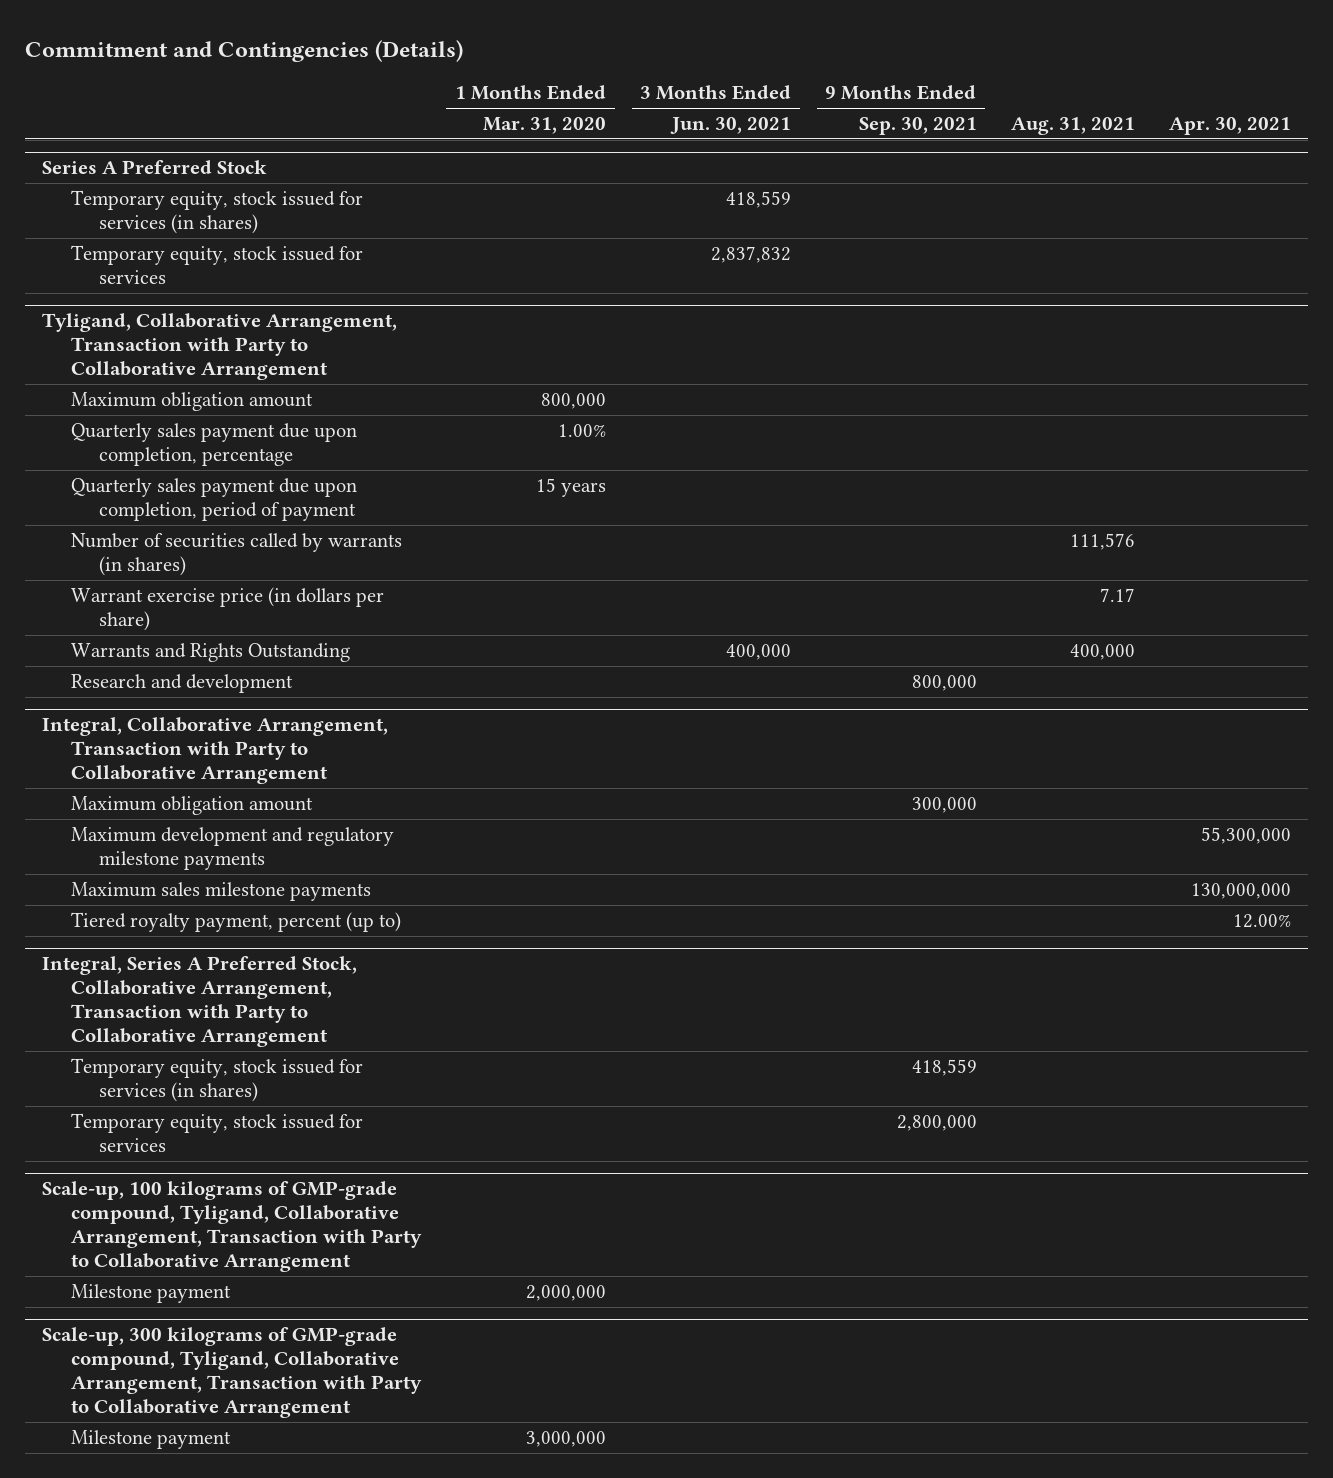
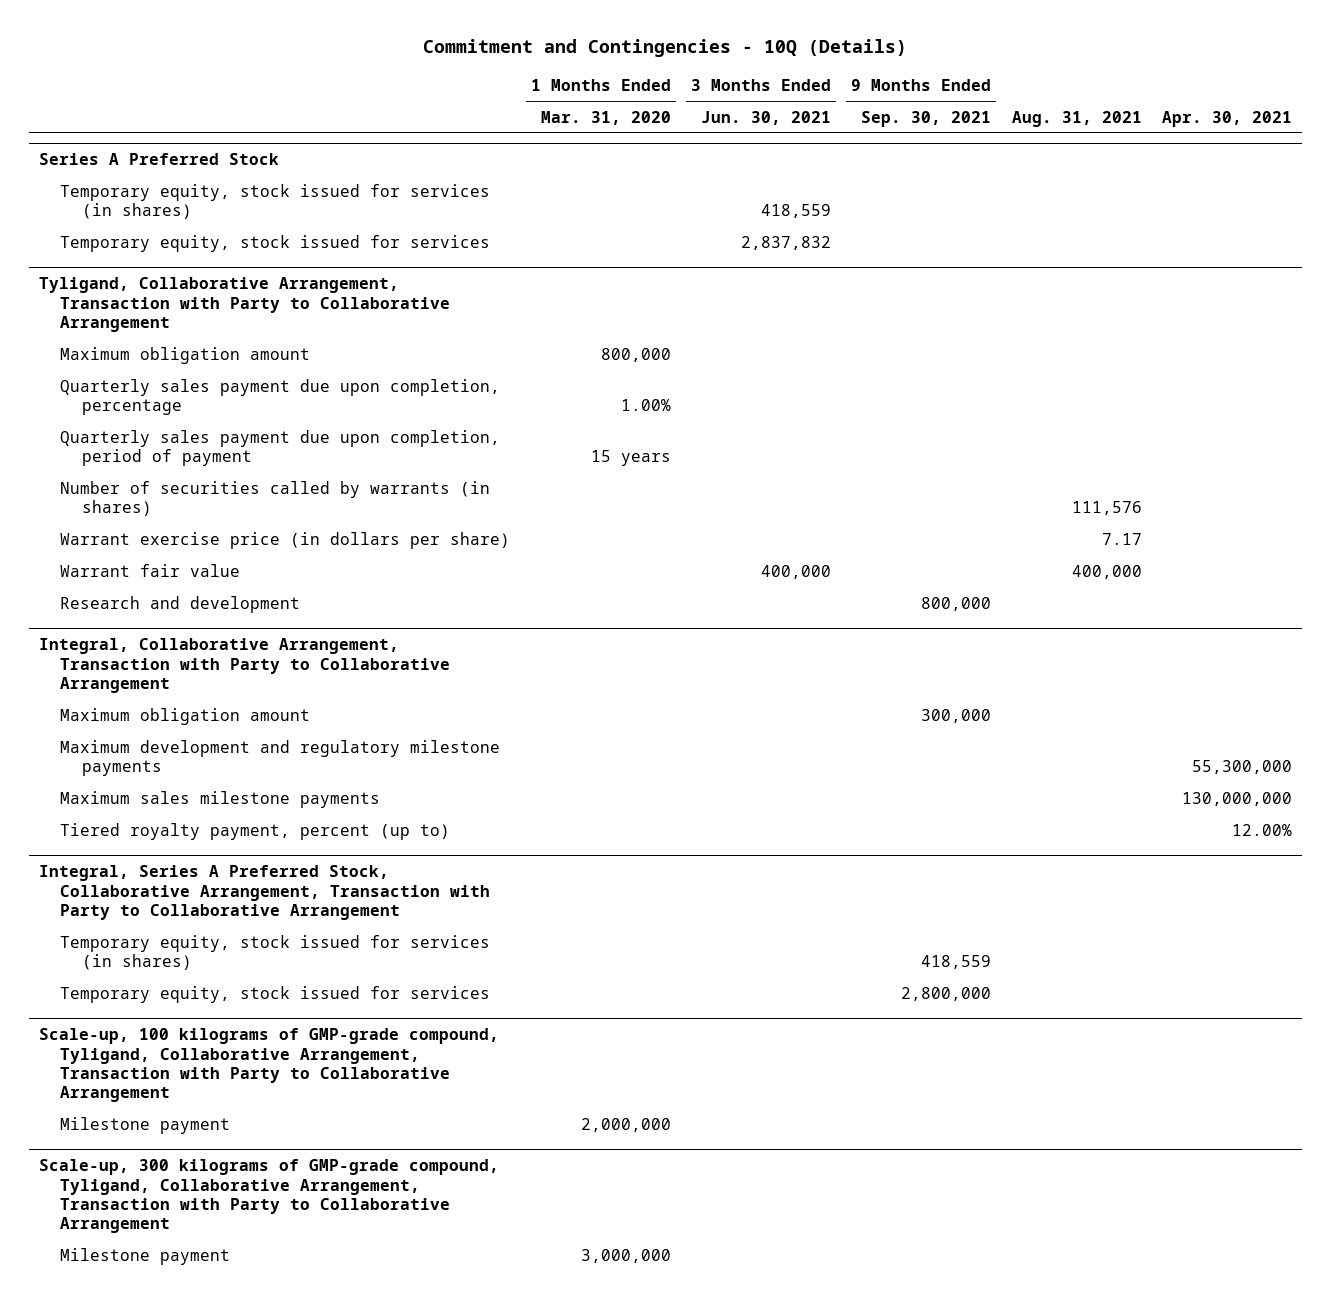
- Commitment and Contingencies (Details)
+ Commitment and Contingencies - 10Q (Details)
@ Tyligand, Collaborative Arrangement, Transaction with Party to Collaborative Arrangement
- Warrants and Rights Outstanding | | 400,000 | | 400,000 |
+ Warrant fair value | | 400,000 | | 400,000 |

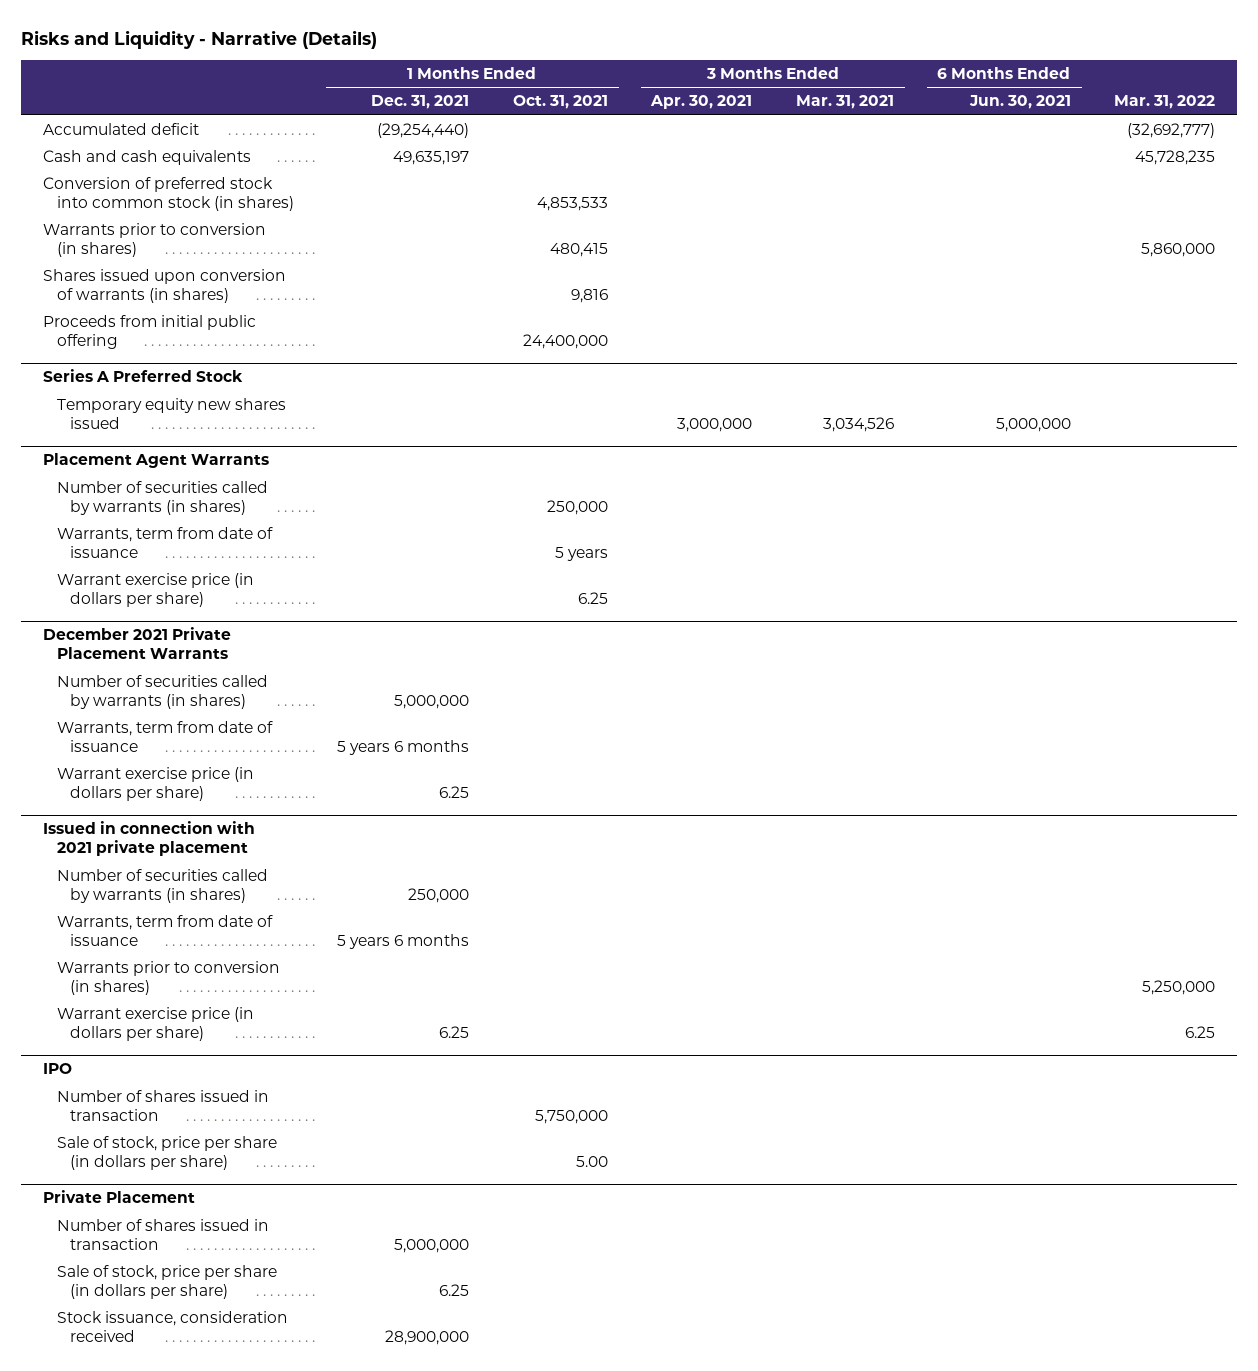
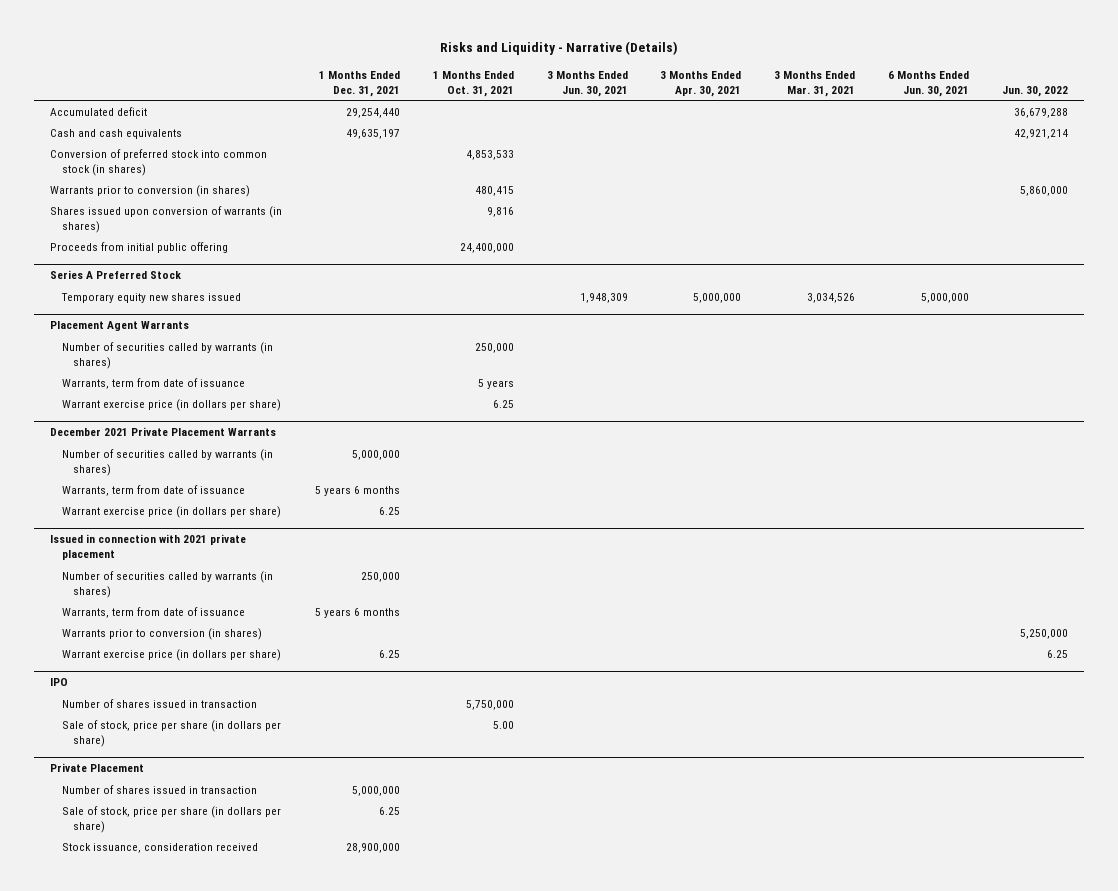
- | 1 Months Ended Dec. 31, 2021 | 1 Months Ended Oct. 31, 2021 | 3 Months Ended Apr. 30, 2021 | 3 Months Ended Mar. 31, 2021 | 6 Months Ended Jun. 30, 2021 | Mar. 31, 2022
+ | 1 Months Ended Dec. 31, 2021 | 1 Months Ended Oct. 31, 2021 | 3 Months Ended Jun. 30, 2021 | 3 Months Ended Apr. 30, 2021 | 3 Months Ended Mar. 31, 2021 | 6 Months Ended Jun. 30, 2021 | Jun. 30, 2022
- Accumulated deficit | (29,254,440) | | | | | (32,692,777)
+ Accumulated deficit | 29,254,440 | | | | | | 36,679,288
@ Series A Preferred Stock
- Temporary equity new shares issued | | | 3,000,000 | 3,034,526 | 5,000,000 |
+ Temporary equity new shares issued | | | 1,948,309 | 5,000,000 | 3,034,526 | 5,000,000 |

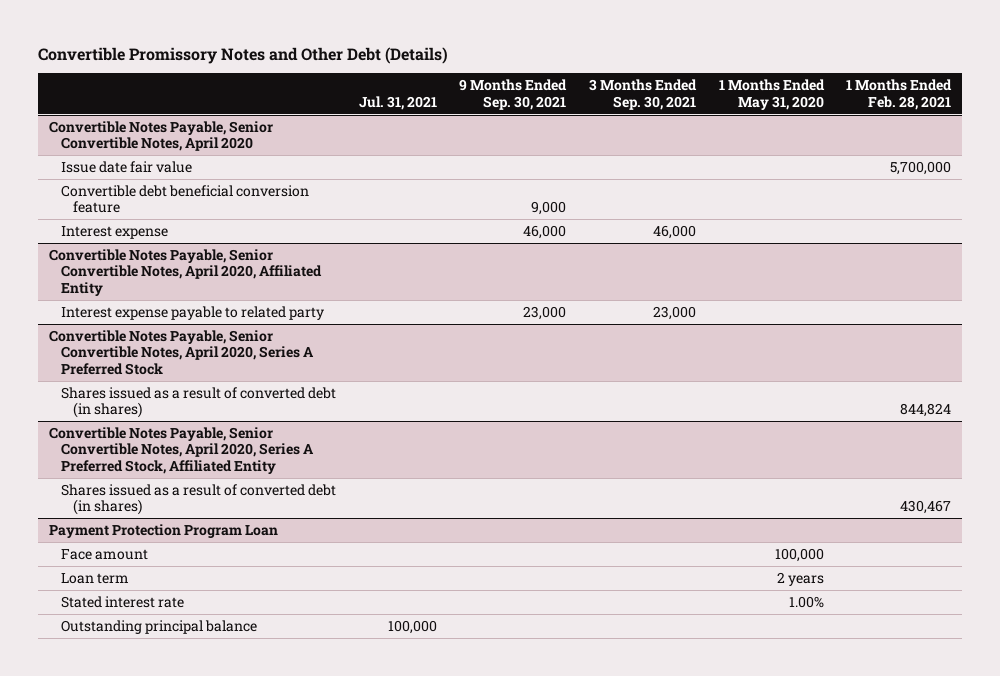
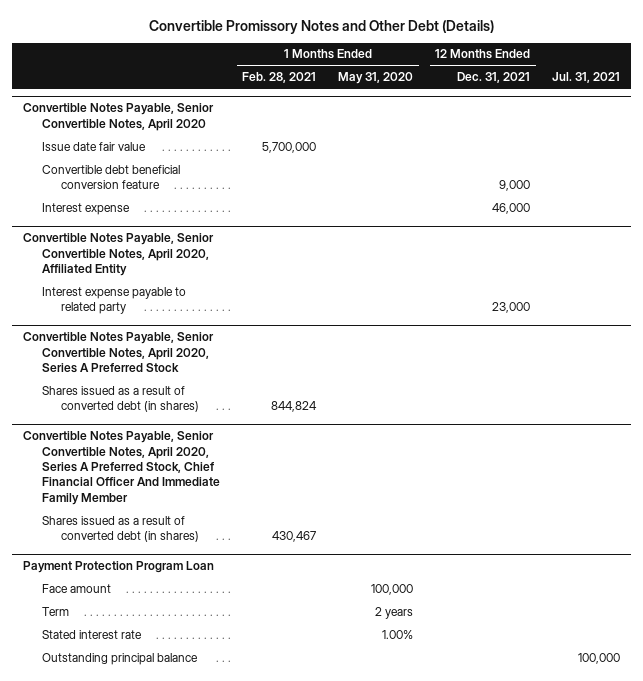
- | Jul. 31, 2021 | 9 Months Ended Sep. 30, 2021 | 3 Months Ended Sep. 30, 2021 | 1 Months Ended May 31, 2020 | 1 Months Ended Feb. 28, 2021
+ | 1 Months Ended Feb. 28, 2021 | 1 Months Ended May 31, 2020 | 12 Months Ended Dec. 31, 2021 | Jul. 31, 2021
- Convertible Notes Payable, Senior Convertible Notes, April 2020, Series A Preferred Stock, Affiliated Entity
+ Convertible Notes Payable, Senior Convertible Notes, April 2020, Series A Preferred Stock, Chief Financial Officer And Immediate Family Member
@ Payment Protection Program Loan
- Loan term | | | | 2 years |
+ Term | | 2 years | |

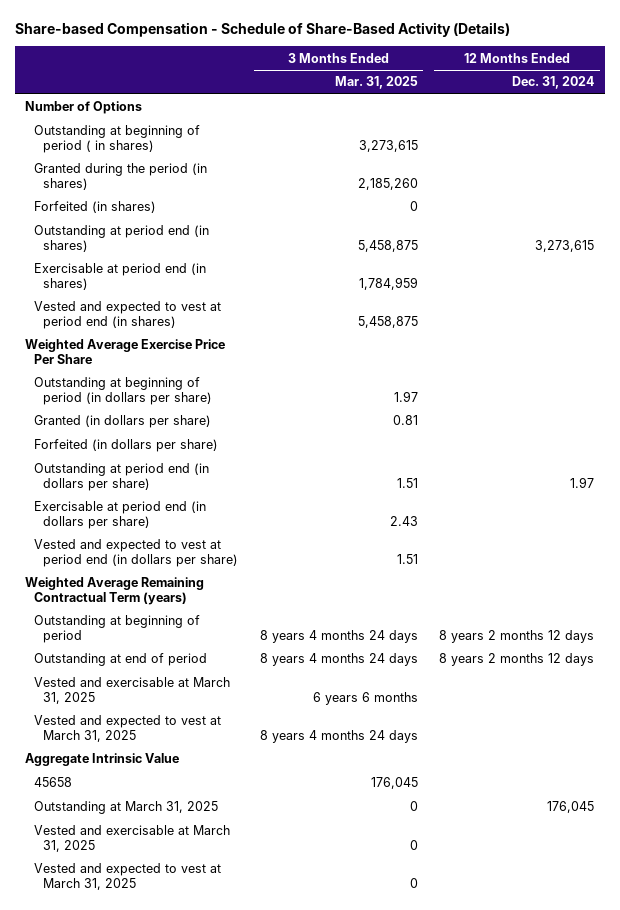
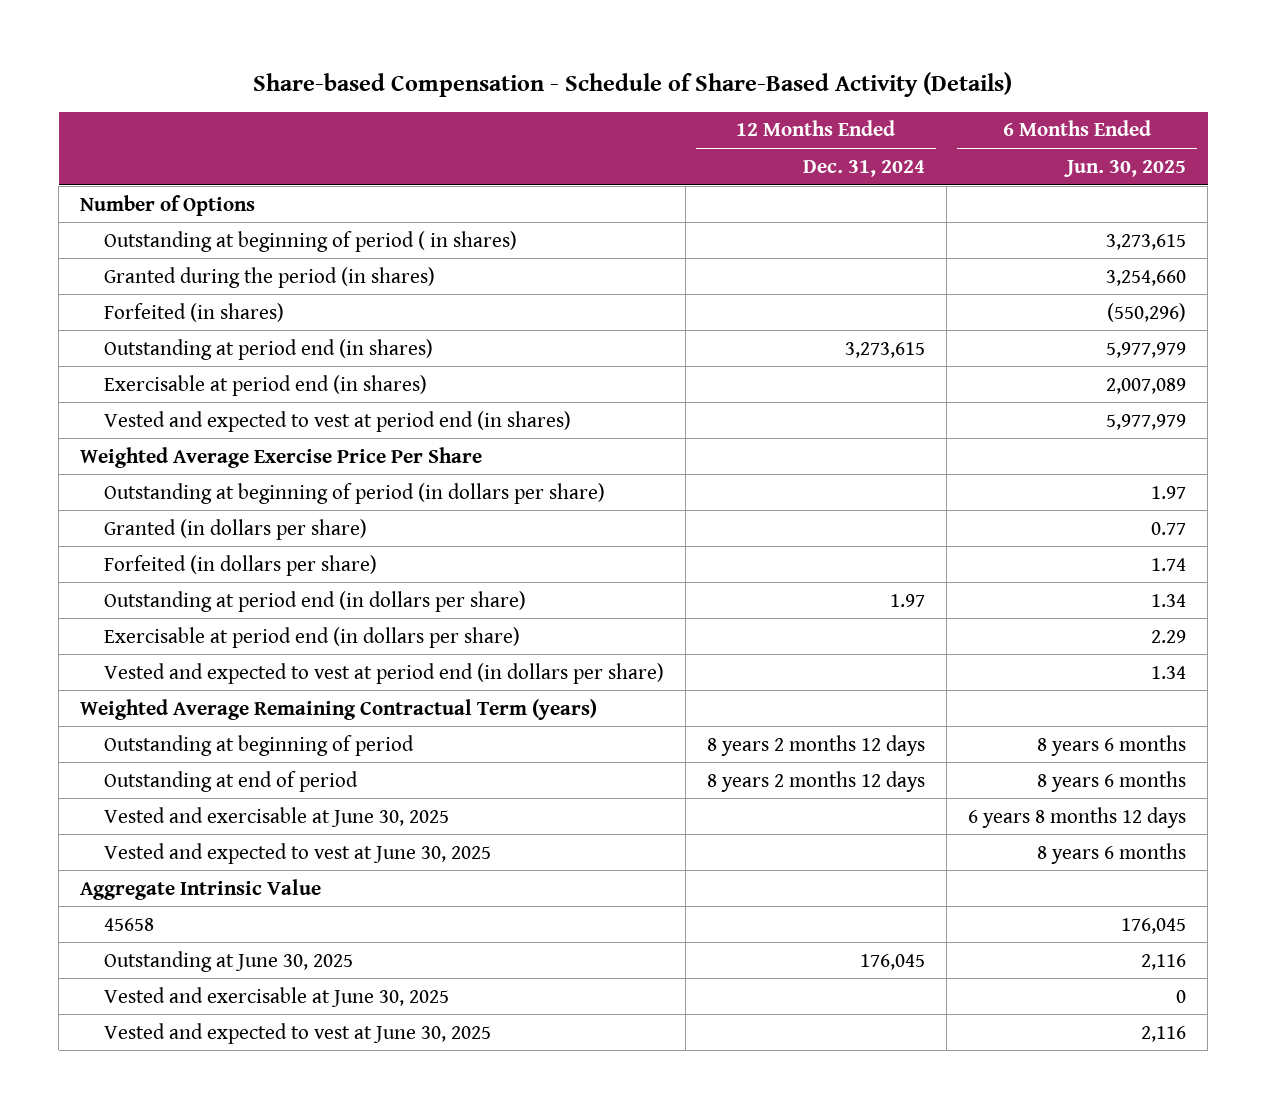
- | 3 Months Ended Mar. 31, 2025 | 12 Months Ended Dec. 31, 2024
+ | 12 Months Ended Dec. 31, 2024 | 6 Months Ended Jun. 30, 2025
- Vested and exercisable at March 31, 2025 | 6 years 6 months |
- Vested and expected to vest at March 31, 2025 | 8 years 4 months 24 days |
+ Vested and exercisable at June 30, 2025 | | 6 years 8 months 12 days
+ Vested and expected to vest at June 30, 2025 | | 8 years 6 months
- Outstanding at March 31, 2025 | 0 | 176,045
- Vested and exercisable at March 31, 2025 | 0 |
- Vested and expected to vest at March 31, 2025 | 0 |
+ Outstanding at June 30, 2025 | 176,045 | 2,116
+ Vested and exercisable at June 30, 2025 | | 0
+ Vested and expected to vest at June 30, 2025 | | 2,116

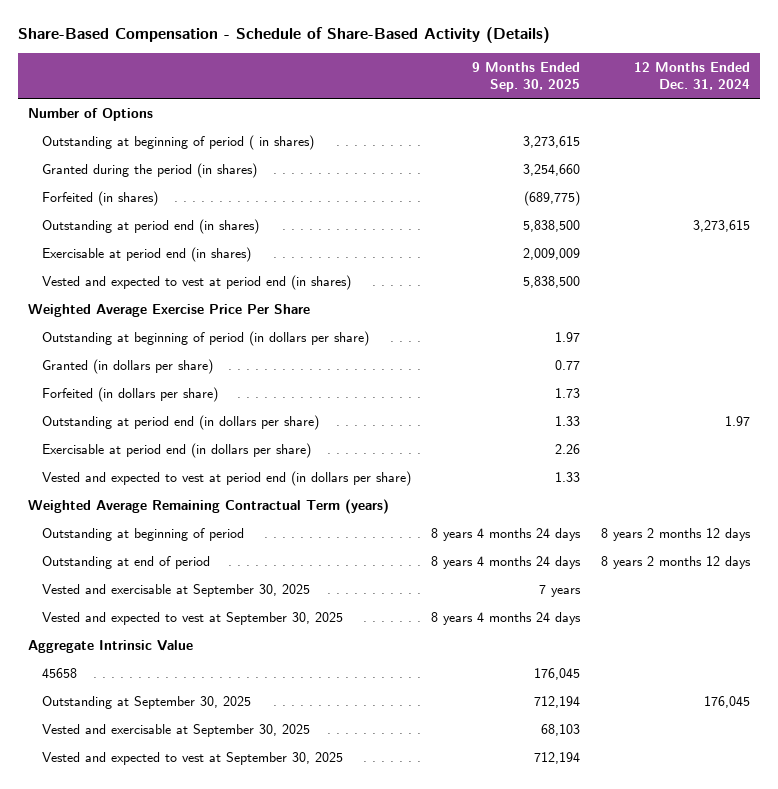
- Share-based Compensation - Schedule of Share-Based Activity (Details)
+ Share-Based Compensation - Schedule of Share-Based Activity (Details)
- | 12 Months Ended Dec. 31, 2024 | 6 Months Ended Jun. 30, 2025
+ | 9 Months Ended Sep. 30, 2025 | 12 Months Ended Dec. 31, 2024
- Vested and exercisable at June 30, 2025 | | 6 years 8 months 12 days
- Vested and expected to vest at June 30, 2025 | | 8 years 6 months
+ Vested and exercisable at September 30, 2025 | 7 years |
+ Vested and expected to vest at September 30, 2025 | 8 years 4 months 24 days |
- Outstanding at June 30, 2025 | 176,045 | 2,116
- Vested and exercisable at June 30, 2025 | | 0
- Vested and expected to vest at June 30, 2025 | | 2,116
+ Outstanding at September 30, 2025 | 712,194 | 176,045
+ Vested and exercisable at September 30, 2025 | 68,103 |
+ Vested and expected to vest at September 30, 2025 | 712,194 |

